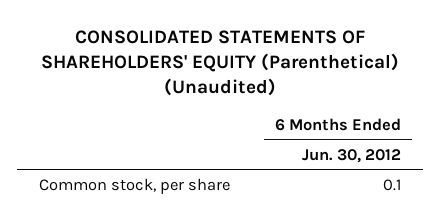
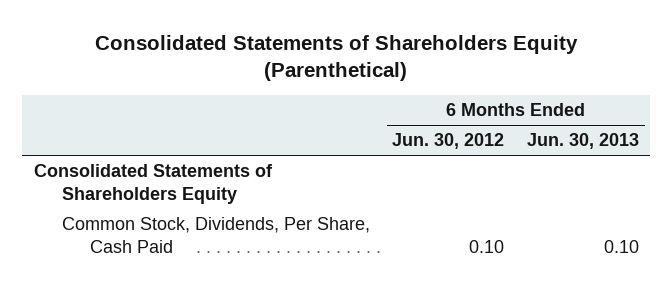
- CONSOLIDATED STATEMENTS OF SHAREHOLDERS' EQUITY (Parenthetical) (Unaudited)
+ Consolidated Statements of Shareholders Equity (Parenthetical)
- | 6 Months Ended Jun. 30, 2012
+ | 6 Months Ended Jun. 30, 2012 | 6 Months Ended Jun. 30, 2013
- Common stock, per share | 0.1
+ Consolidated Statements of Shareholders Equity
+ Common Stock, Dividends, Per Share, Cash Paid | 0.10 | 0.10

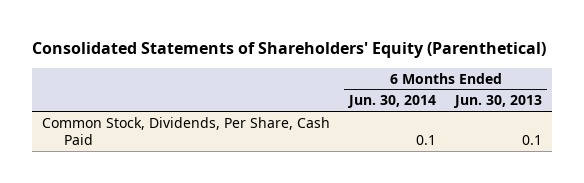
- Consolidated Statements of Shareholders Equity (Parenthetical)
+ Consolidated Statements of Shareholders' Equity (Parenthetical)
- | 6 Months Ended Jun. 30, 2012 | 6 Months Ended Jun. 30, 2013
+ | 6 Months Ended Jun. 30, 2014 | 6 Months Ended Jun. 30, 2013
- Consolidated Statements of Shareholders Equity
- Common Stock, Dividends, Per Share, Cash Paid | 0.10 | 0.10
+ Common Stock, Dividends, Per Share, Cash Paid | 0.1 | 0.1

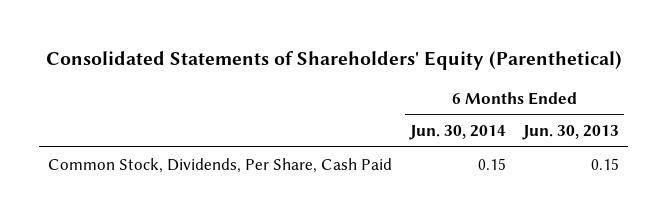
- Common Stock, Dividends, Per Share, Cash Paid | 0.1 | 0.1
+ Common Stock, Dividends, Per Share, Cash Paid | 0.15 | 0.15

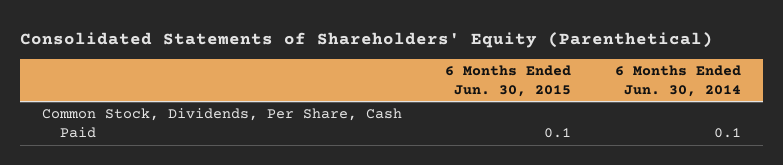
- | 6 Months Ended Jun. 30, 2014 | 6 Months Ended Jun. 30, 2013
+ | 6 Months Ended Jun. 30, 2015 | 6 Months Ended Jun. 30, 2014
- Common Stock, Dividends, Per Share, Cash Paid | 0.15 | 0.15
+ Common Stock, Dividends, Per Share, Cash Paid | 0.1 | 0.1

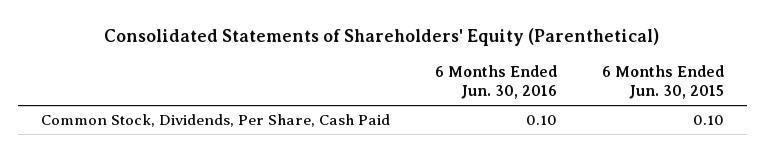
- | 6 Months Ended Jun. 30, 2015 | 6 Months Ended Jun. 30, 2014
+ | 6 Months Ended Jun. 30, 2016 | 6 Months Ended Jun. 30, 2015
- Common Stock, Dividends, Per Share, Cash Paid | 0.1 | 0.1
+ Common Stock, Dividends, Per Share, Cash Paid | 0.10 | 0.10

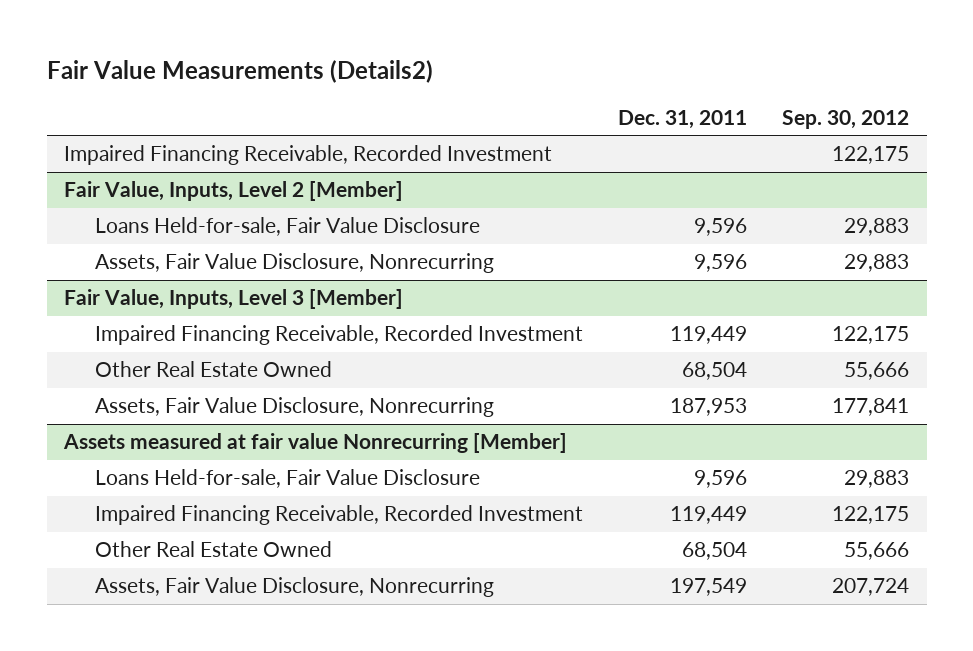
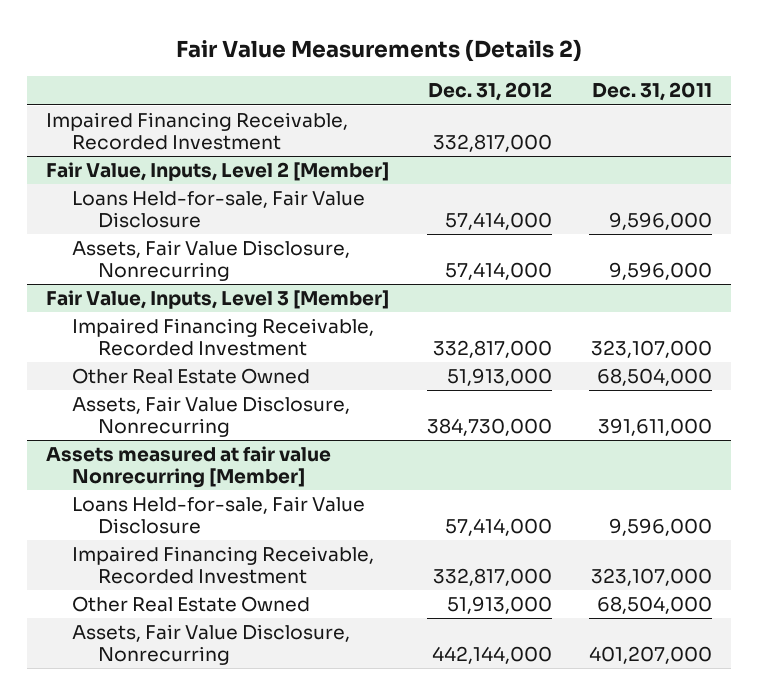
- Fair Value Measurements (Details2)
+ Fair Value Measurements (Details 2)
- | Dec. 31, 2011 | Sep. 30, 2012
+ | Dec. 31, 2012 | Dec. 31, 2011
@ Fair Value, Inputs, Level 2 [Member]
- Loans Held-for-sale, Fair Value Disclosure | 9,596 | 29,883
- Assets, Fair Value Disclosure, Nonrecurring | 9,596 | 29,883
+ Loans Held-for-sale, Fair Value Disclosure | 57,414,000 | 9,596,000
+ Assets, Fair Value Disclosure, Nonrecurring | 57,414,000 | 9,596,000
@ Fair Value, Inputs, Level 3 [Member]
- Impaired Financing Receivable, Recorded Investment | 119,449 | 122,175
- Other Real Estate Owned | 68,504 | 55,666
- Assets, Fair Value Disclosure, Nonrecurring | 187,953 | 177,841
+ Impaired Financing Receivable, Recorded Investment | 332,817,000 | 323,107,000
+ Other Real Estate Owned | 51,913,000 | 68,504,000
+ Assets, Fair Value Disclosure, Nonrecurring | 384,730,000 | 391,611,000
@ Assets measured at fair value Nonrecurring [Member]
- Loans Held-for-sale, Fair Value Disclosure | 9,596 | 29,883
- Impaired Financing Receivable, Recorded Investment | 119,449 | 122,175
- Other Real Estate Owned | 68,504 | 55,666
- Assets, Fair Value Disclosure, Nonrecurring | 197,549 | 207,724
+ Loans Held-for-sale, Fair Value Disclosure | 57,414,000 | 9,596,000
+ Impaired Financing Receivable, Recorded Investment | 332,817,000 | 323,107,000
+ Other Real Estate Owned | 51,913,000 | 68,504,000
+ Assets, Fair Value Disclosure, Nonrecurring | 442,144,000 | 401,207,000

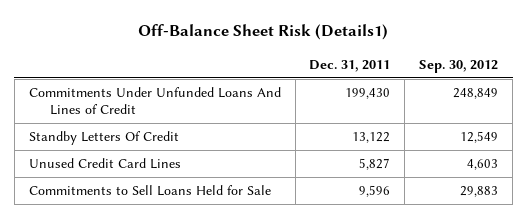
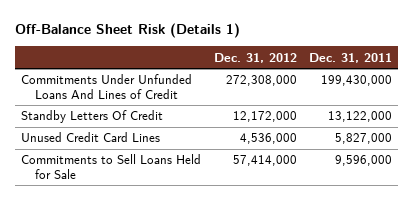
- Off-Balance Sheet Risk (Details1)
+ Off-Balance Sheet Risk (Details 1)
- | Dec. 31, 2011 | Sep. 30, 2012
+ | Dec. 31, 2012 | Dec. 31, 2011
- Commitments Under Unfunded Loans And Lines of Credit | 199,430 | 248,849
- Standby Letters Of Credit | 13,122 | 12,549
- Unused Credit Card Lines | 5,827 | 4,603
- Commitments to Sell Loans Held for Sale | 9,596 | 29,883
+ Commitments Under Unfunded Loans And Lines of Credit | 272,308,000 | 199,430,000
+ Standby Letters Of Credit | 12,172,000 | 13,122,000
+ Unused Credit Card Lines | 4,536,000 | 5,827,000
+ Commitments to Sell Loans Held for Sale | 57,414,000 | 9,596,000

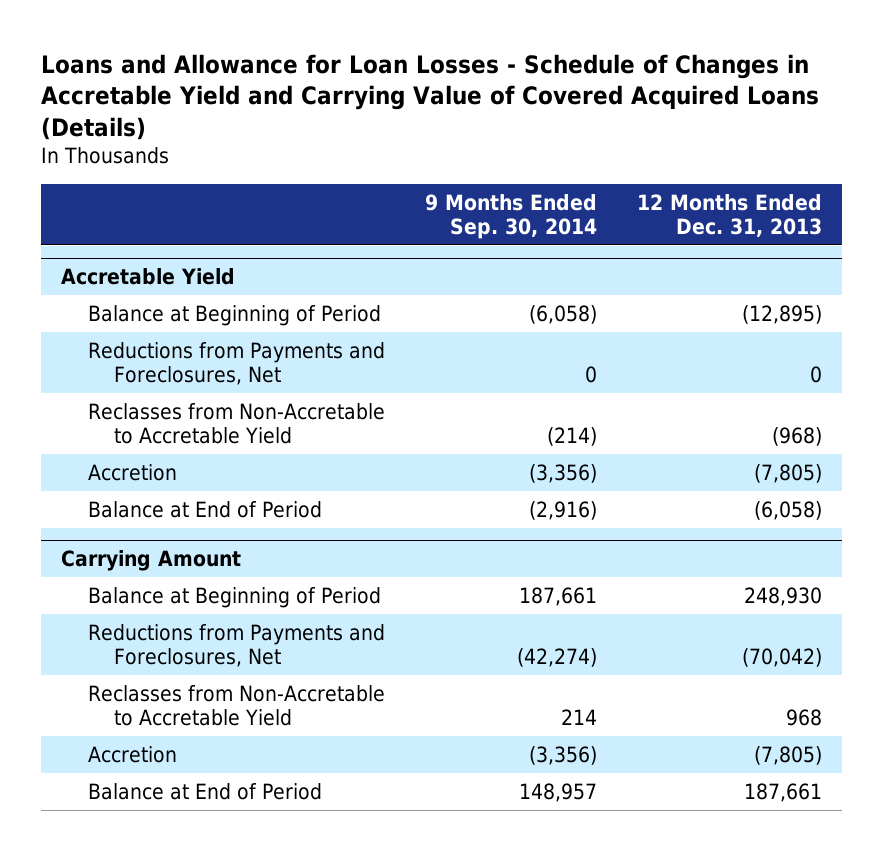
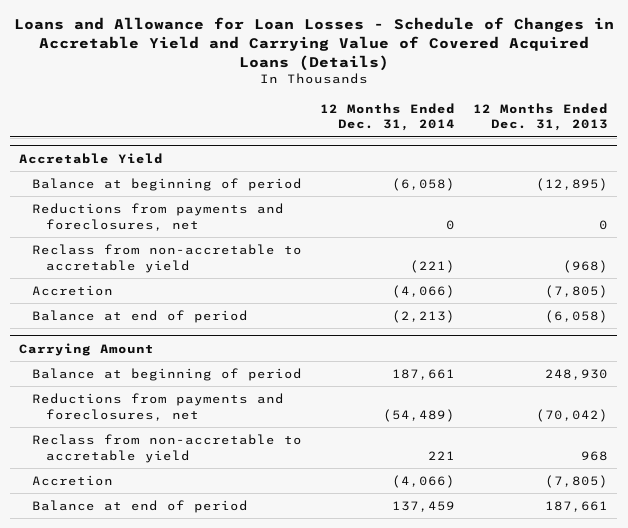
- | 9 Months Ended Sep. 30, 2014 | 12 Months Ended Dec. 31, 2013
+ | 12 Months Ended Dec. 31, 2014 | 12 Months Ended Dec. 31, 2013
@ Accretable Yield
- Balance at Beginning of Period | (6,058) | (12,895)
- Reductions from Payments and Foreclosures, Net | 0 | 0
- Reclasses from Non-Accretable to Accretable Yield | (214) | (968)
+ Balance at beginning of period | (6,058) | (12,895)
+ Reductions from payments and foreclosures, net | 0 | 0
+ Reclass from non-accretable to accretable yield | (221) | (968)
- Balance at End of Period | (2,916) | (6,058)
+ Balance at end of period | (2,213) | (6,058)
@ Carrying Amount
- Balance at Beginning of Period | 187,661 | 248,930
- Reductions from Payments and Foreclosures, Net | (42,274) | (70,042)
- Reclasses from Non-Accretable to Accretable Yield | 214 | 968
+ Balance at beginning of period | 187,661 | 248,930
+ Reductions from payments and foreclosures, net | (54,489) | (70,042)
+ Reclass from non-accretable to accretable yield | 221 | 968
- Balance at End of Period | 148,957 | 187,661
+ Balance at end of period | 137,459 | 187,661

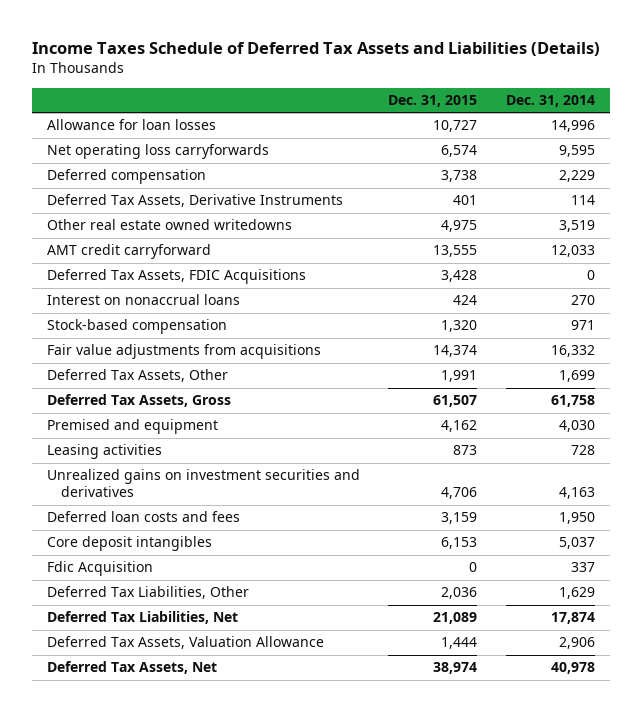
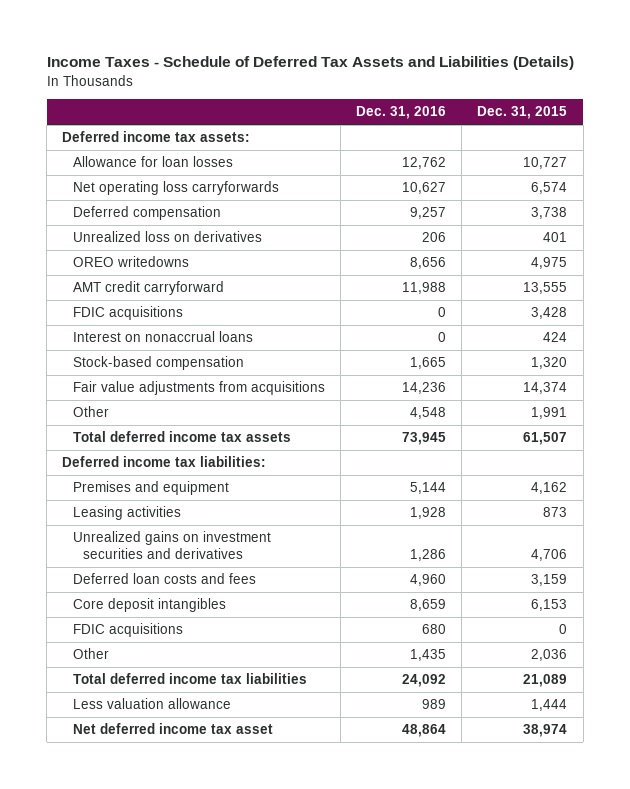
- Income Taxes Schedule of Deferred Tax Assets and Liabilities (Details)
+ Income Taxes - Schedule of Deferred Tax Assets and Liabilities (Details)
- | Dec. 31, 2015 | Dec. 31, 2014
+ | Dec. 31, 2016 | Dec. 31, 2015
+ Deferred income tax assets:
- Deferred Tax Assets, Derivative Instruments | 401 | 114
- Other real estate owned writedowns | 4,975 | 3,519
+ Unrealized loss on derivatives | 206 | 401
+ OREO writedowns | 8,656 | 4,975
- Deferred Tax Assets, FDIC Acquisitions | 3,428 | 0
+ FDIC acquisitions | 0 | 3,428
- Deferred Tax Assets, Other | 1,991 | 1,699
- Deferred Tax Assets, Gross | 61,507 | 61,758
- Premised and equipment | 4,162 | 4,030
+ Other | 4,548 | 1,991
+ Total deferred income tax assets | 73,945 | 61,507
+ Deferred income tax liabilities:
+ Premises and equipment | 5,144 | 4,162
- Fdic Acquisition | 0 | 337
- Deferred Tax Liabilities, Other | 2,036 | 1,629
- Deferred Tax Liabilities, Net | 21,089 | 17,874
- Deferred Tax Assets, Valuation Allowance | 1,444 | 2,906
- Deferred Tax Assets, Net | 38,974 | 40,978
+ FDIC acquisitions | 680 | 0
+ Other | 1,435 | 2,036
+ Total deferred income tax liabilities | 24,092 | 21,089
+ Less valuation allowance | 989 | 1,444
+ Net deferred income tax asset | 48,864 | 38,974

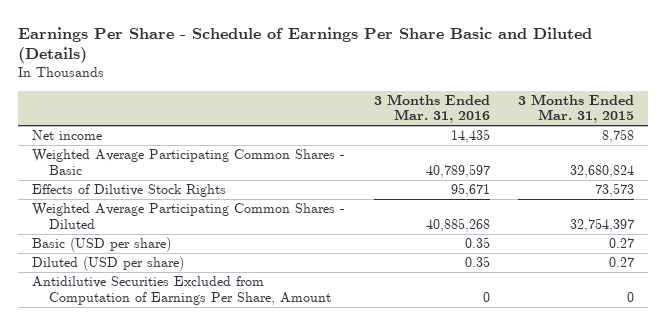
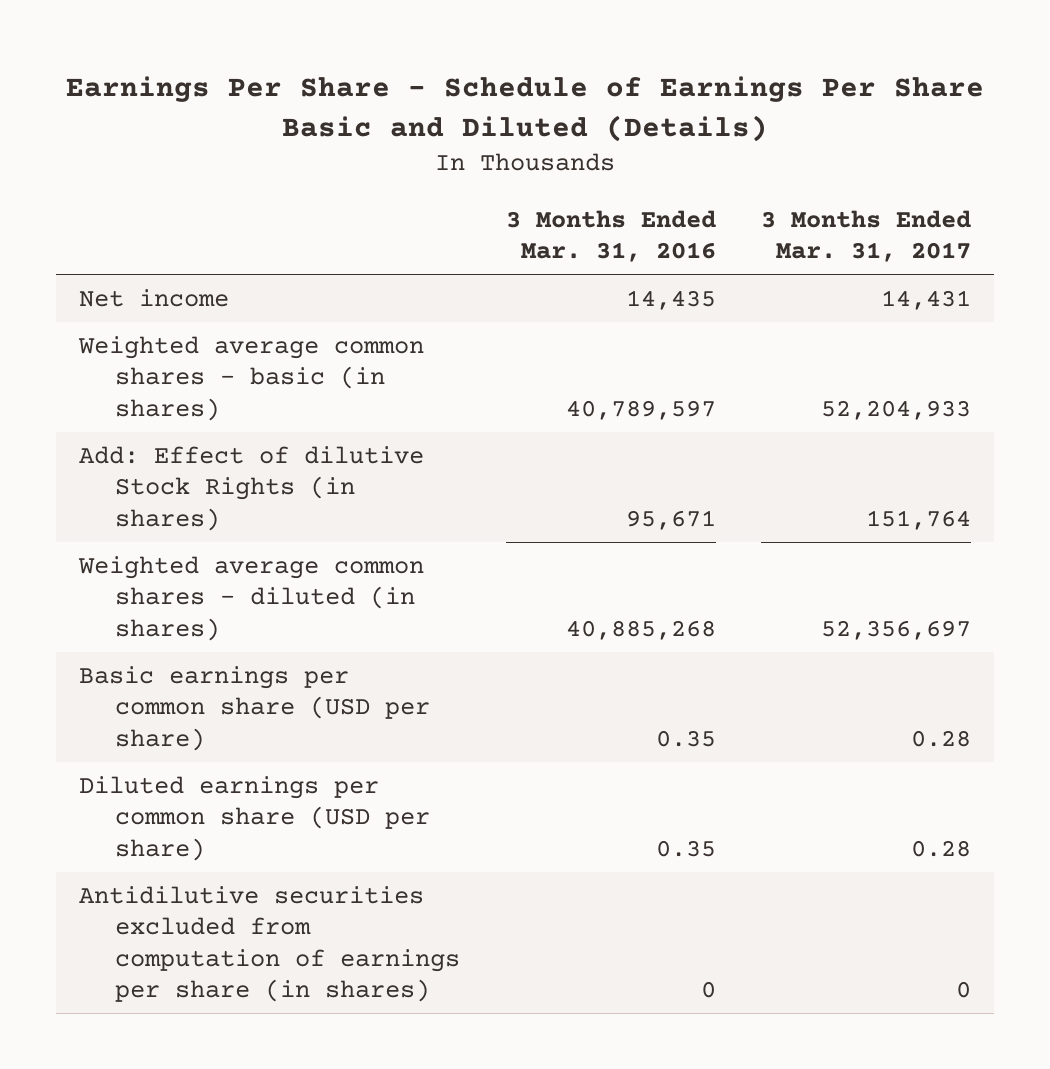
- | 3 Months Ended Mar. 31, 2016 | 3 Months Ended Mar. 31, 2015
+ | 3 Months Ended Mar. 31, 2016 | 3 Months Ended Mar. 31, 2017
- Weighted Average Participating Common Shares - Basic | 40,789,597 | 32,680,824
- Effects of Dilutive Stock Rights | 95,671 | 73,573
- Weighted Average Participating Common Shares - Diluted | 40,885,268 | 32,754,397
- Basic (USD per share) | 0.35 | 0.27
- Diluted (USD per share) | 0.35 | 0.27
- Antidilutive Securities Excluded from Computation of Earnings Per Share, Amount | 0 | 0
+ Weighted average common shares - basic (in shares) | 40,789,597 | 52,204,933
+ Add: Effect of dilutive Stock Rights (in shares) | 95,671 | 151,764
+ Weighted average common shares - diluted (in shares) | 40,885,268 | 52,356,697
+ Basic earnings per common share (USD per share) | 0.35 | 0.28
+ Diluted earnings per common share (USD per share) | 0.35 | 0.28
+ Antidilutive securities excluded from computation of earnings per share (in shares) | 0 | 0

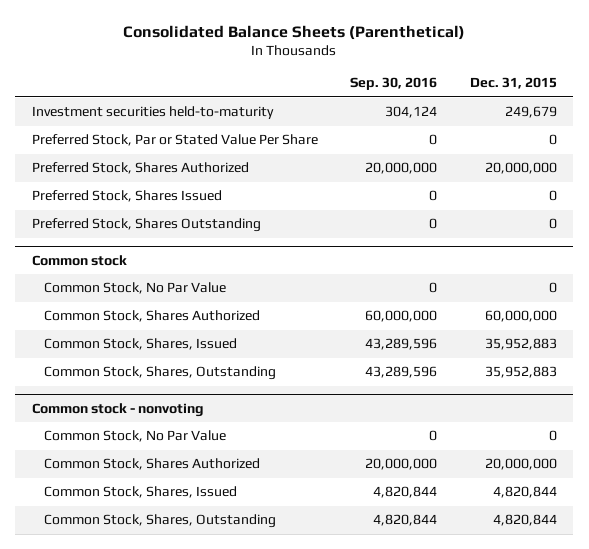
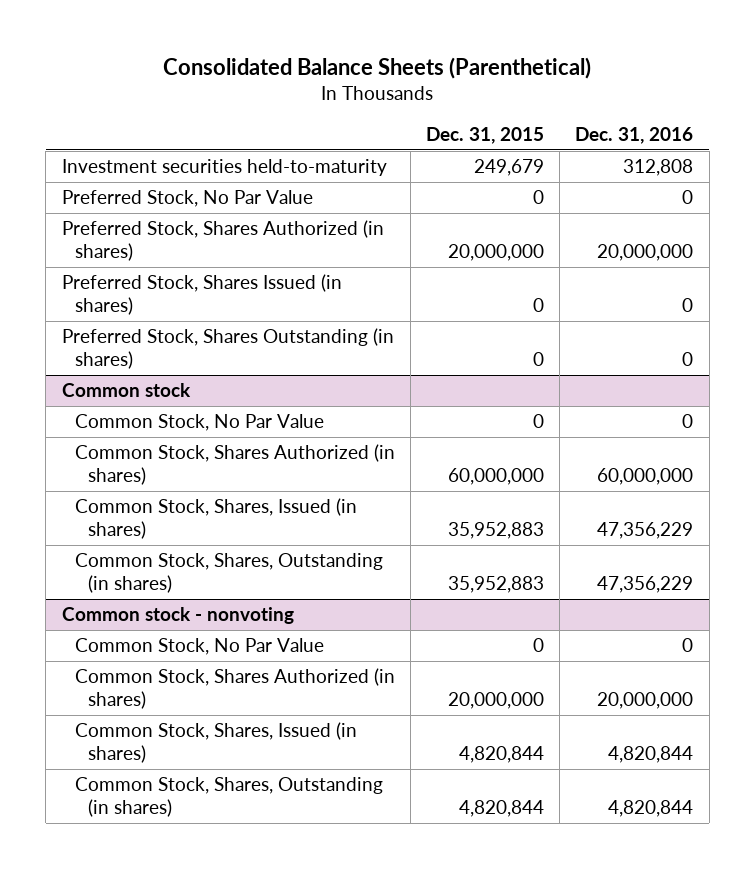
- | Sep. 30, 2016 | Dec. 31, 2015
+ | Dec. 31, 2015 | Dec. 31, 2016
- Preferred Stock, Par or Stated Value Per Share | 0 | 0
- Preferred Stock, Shares Authorized | 20,000,000 | 20,000,000
- Preferred Stock, Shares Issued | 0 | 0
- Preferred Stock, Shares Outstanding | 0 | 0
+ Preferred Stock, No Par Value | 0 | 0
+ Preferred Stock, Shares Authorized (in shares) | 20,000,000 | 20,000,000
+ Preferred Stock, Shares Issued (in shares) | 0 | 0
+ Preferred Stock, Shares Outstanding (in shares) | 0 | 0
@ Common stock
- Common Stock, Shares Authorized | 60,000,000 | 60,000,000
- Common Stock, Shares, Issued | 43,289,596 | 35,952,883
- Common Stock, Shares, Outstanding | 43,289,596 | 35,952,883
+ Common Stock, Shares Authorized (in shares) | 60,000,000 | 60,000,000
+ Common Stock, Shares, Issued (in shares) | 35,952,883 | 47,356,229
+ Common Stock, Shares, Outstanding (in shares) | 35,952,883 | 47,356,229
@ Common stock - nonvoting
- Common Stock, Shares Authorized | 20,000,000 | 20,000,000
- Common Stock, Shares, Issued | 4,820,844 | 4,820,844
- Common Stock, Shares, Outstanding | 4,820,844 | 4,820,844
+ Common Stock, Shares Authorized (in shares) | 20,000,000 | 20,000,000
+ Common Stock, Shares, Issued (in shares) | 4,820,844 | 4,820,844
+ Common Stock, Shares, Outstanding (in shares) | 4,820,844 | 4,820,844

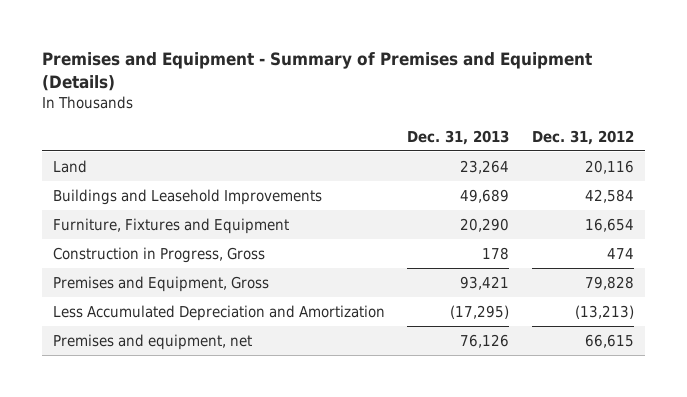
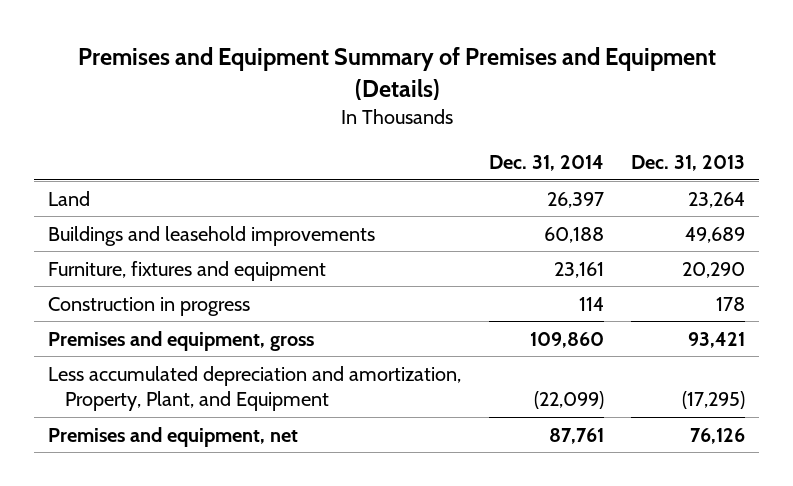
- Premises and Equipment - Summary of Premises and Equipment (Details)
+ Premises and Equipment Summary of Premises and Equipment (Details)
- | Dec. 31, 2013 | Dec. 31, 2012
+ | Dec. 31, 2014 | Dec. 31, 2013
- Buildings and Leasehold Improvements | 49,689 | 42,584
- Furniture, Fixtures and Equipment | 20,290 | 16,654
- Construction in Progress, Gross | 178 | 474
- Premises and Equipment, Gross | 93,421 | 79,828
- Less Accumulated Depreciation and Amortization | (17,295) | (13,213)
+ Buildings and leasehold improvements | 60,188 | 49,689
+ Furniture, fixtures and equipment | 23,161 | 20,290
+ Construction in progress | 114 | 178
+ Premises and equipment, gross | 109,860 | 93,421
+ Less accumulated depreciation and amortization, Property, Plant, and Equipment | (22,099) | (17,295)

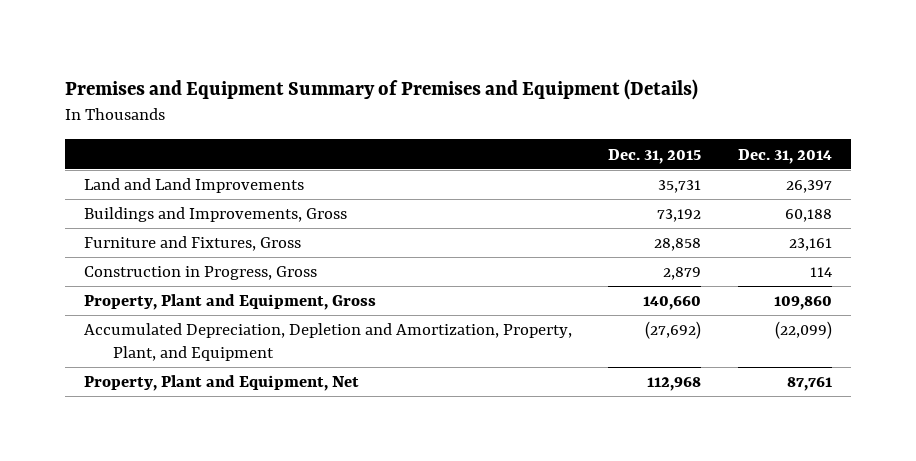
- | Dec. 31, 2014 | Dec. 31, 2013
+ | Dec. 31, 2015 | Dec. 31, 2014
- Land | 26,397 | 23,264
- Buildings and leasehold improvements | 60,188 | 49,689
- Furniture, fixtures and equipment | 23,161 | 20,290
- Construction in progress | 114 | 178
- Premises and equipment, gross | 109,860 | 93,421
- Less accumulated depreciation and amortization, Property, Plant, and Equipment | (22,099) | (17,295)
- Premises and equipment, net | 87,761 | 76,126
+ Land and Land Improvements | 35,731 | 26,397
+ Buildings and Improvements, Gross | 73,192 | 60,188
+ Furniture and Fixtures, Gross | 28,858 | 23,161
+ Construction in Progress, Gross | 2,879 | 114
+ Property, Plant and Equipment, Gross | 140,660 | 109,860
+ Accumulated Depreciation, Depletion and Amortization, Property, Plant, and Equipment | (27,692) | (22,099)
+ Property, Plant and Equipment, Net | 112,968 | 87,761

